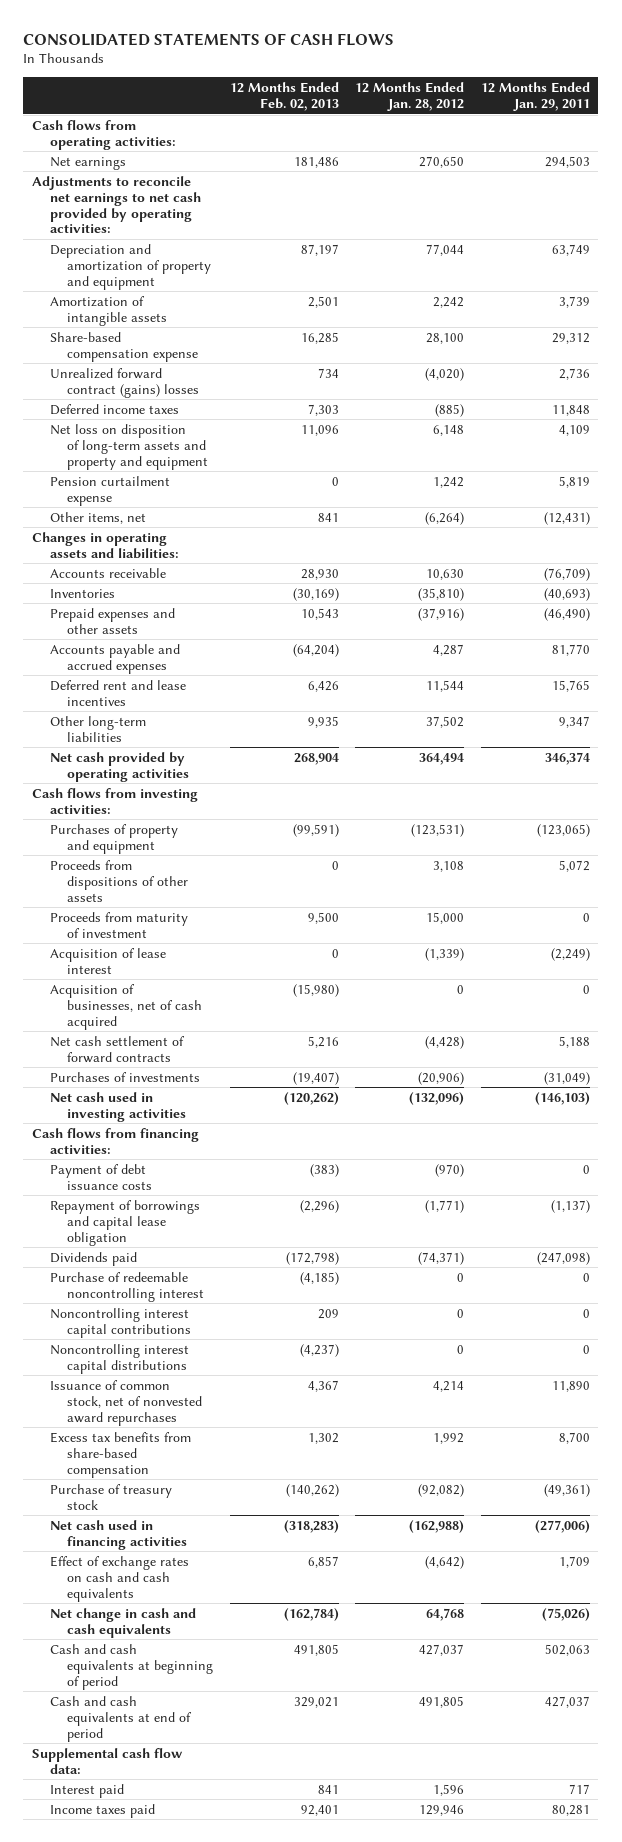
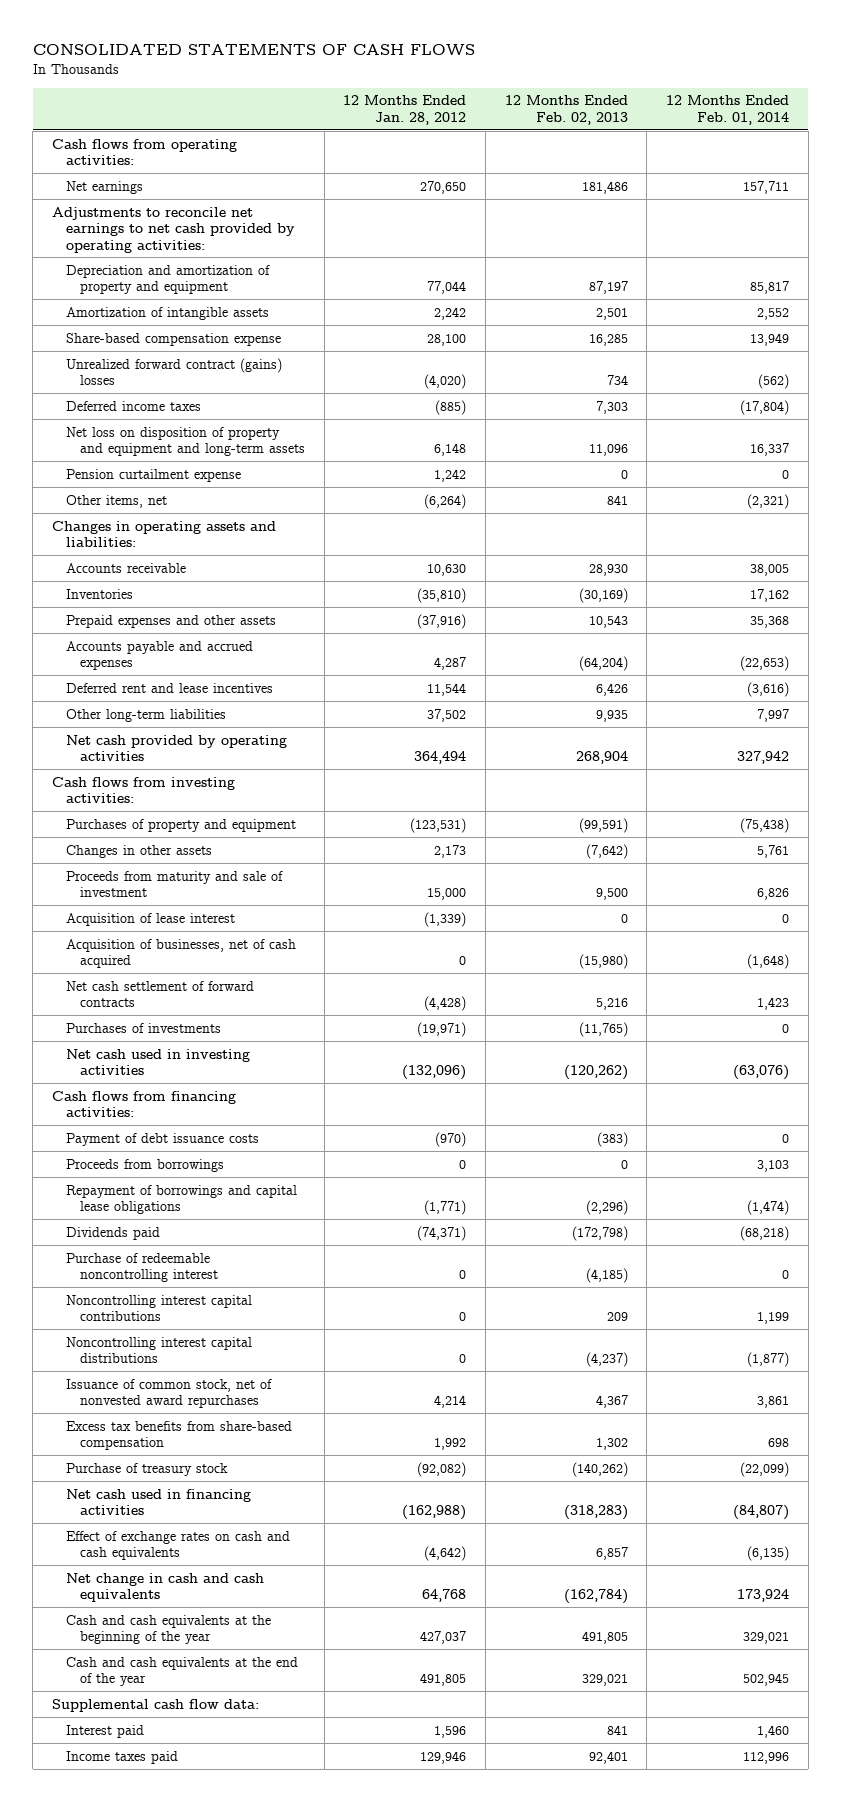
- | 12 Months Ended Feb. 02, 2013 | 12 Months Ended Jan. 28, 2012 | 12 Months Ended Jan. 29, 2011
+ | 12 Months Ended Jan. 28, 2012 | 12 Months Ended Feb. 02, 2013 | 12 Months Ended Feb. 01, 2014
- Net loss on disposition of long-term assets and property and equipment | 11,096 | 6,148 | 4,109
+ Net loss on disposition of property and equipment and long-term assets | 6,148 | 11,096 | 16,337
- Proceeds from dispositions of other assets | 0 | 3,108 | 5,072
- Proceeds from maturity of investment | 9,500 | 15,000 | 0
+ Changes in other assets | 2,173 | (7,642) | 5,761
+ Proceeds from maturity and sale of investment | 15,000 | 9,500 | 6,826
- Purchases of investments | (19,407) | (20,906) | (31,049)
+ Purchases of investments | (19,971) | (11,765) | 0
- Repayment of borrowings and capital lease obligation | (2,296) | (1,771) | (1,137)
+ Proceeds from borrowings | 0 | 0 | 3,103
+ Repayment of borrowings and capital lease obligations | (1,771) | (2,296) | (1,474)
- Cash and cash equivalents at beginning of period | 491,805 | 427,037 | 502,063
- Cash and cash equivalents at end of period | 329,021 | 491,805 | 427,037
+ Cash and cash equivalents at the beginning of the year | 427,037 | 491,805 | 329,021
+ Cash and cash equivalents at the end of the year | 491,805 | 329,021 | 502,945

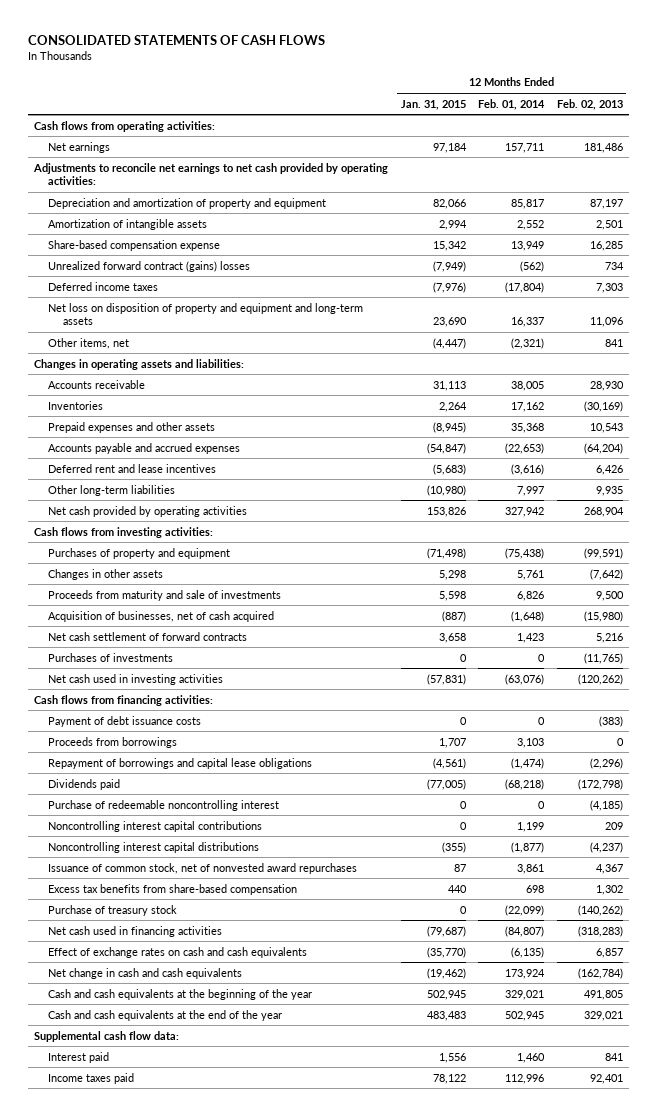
- | 12 Months Ended Jan. 28, 2012 | 12 Months Ended Feb. 02, 2013 | 12 Months Ended Feb. 01, 2014
+ | 12 Months Ended Jan. 31, 2015 | 12 Months Ended Feb. 01, 2014 | 12 Months Ended Feb. 02, 2013
- Pension curtailment expense | 1,242 | 0 | 0
- Proceeds from maturity and sale of investment | 15,000 | 9,500 | 6,826
- Acquisition of lease interest | (1,339) | 0 | 0
+ Proceeds from maturity and sale of investments | 5,598 | 6,826 | 9,500

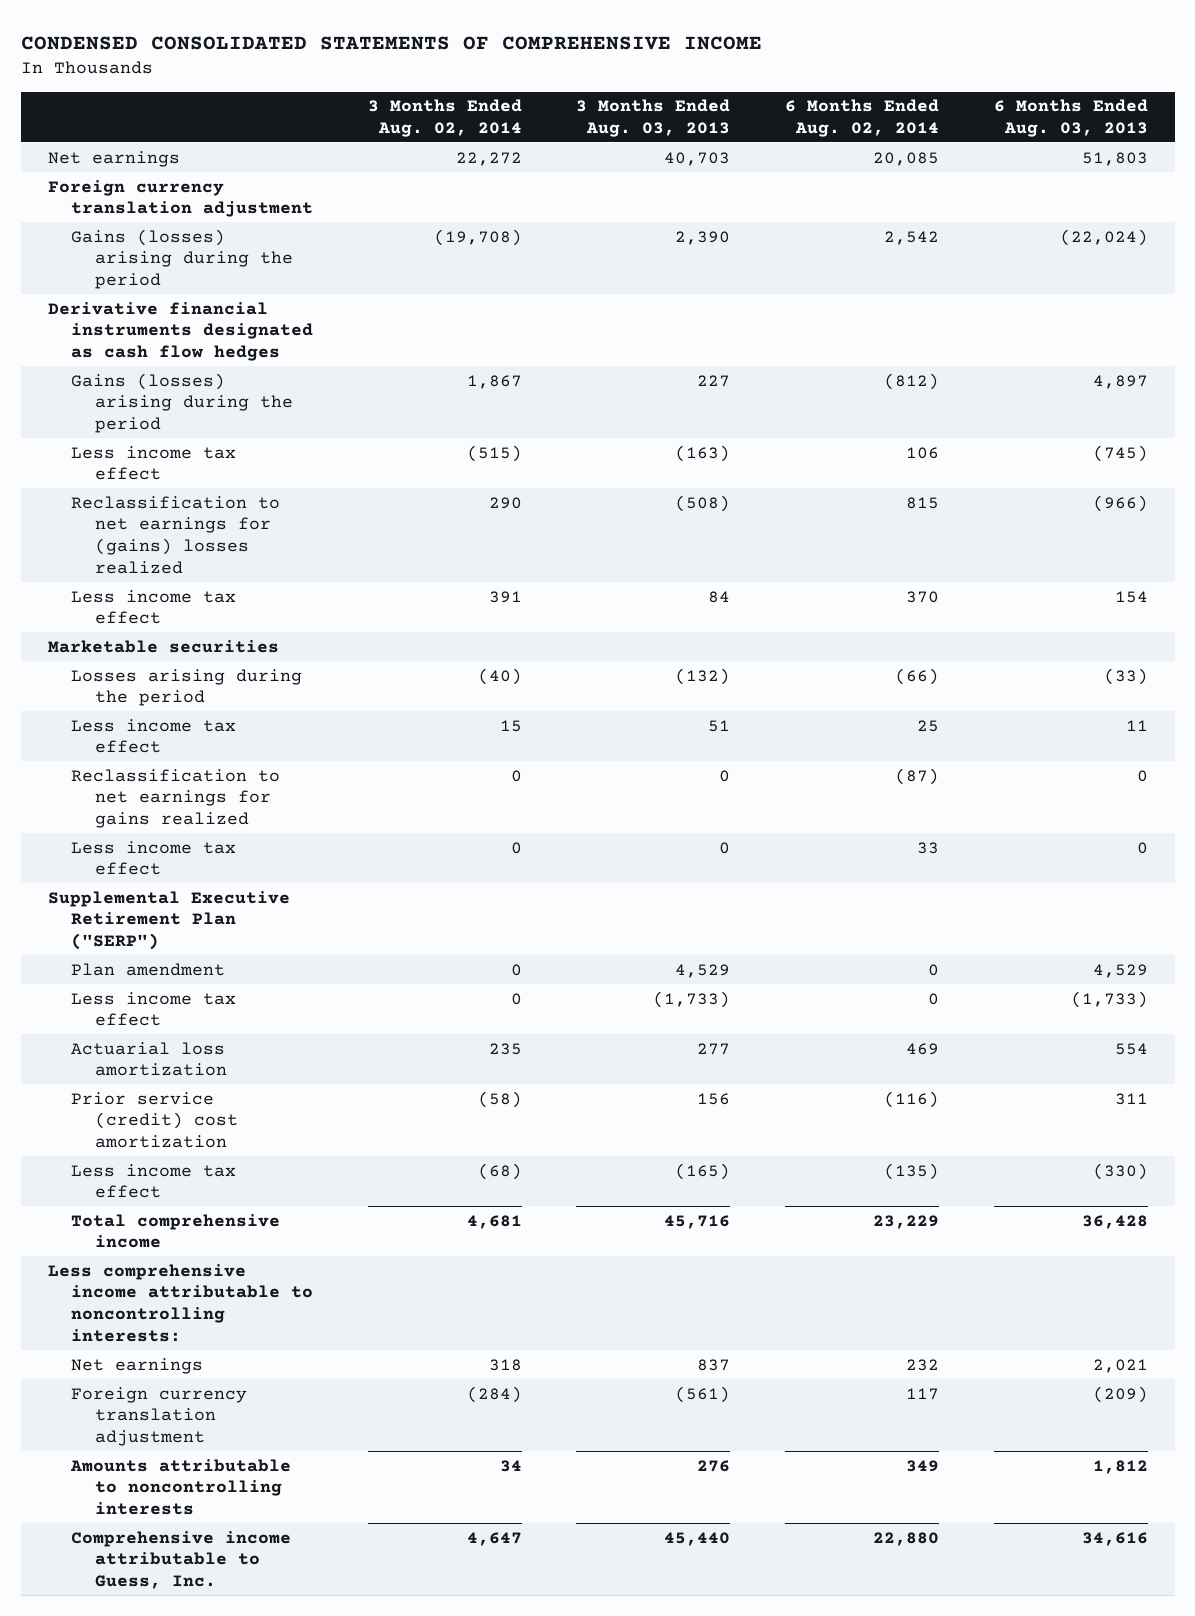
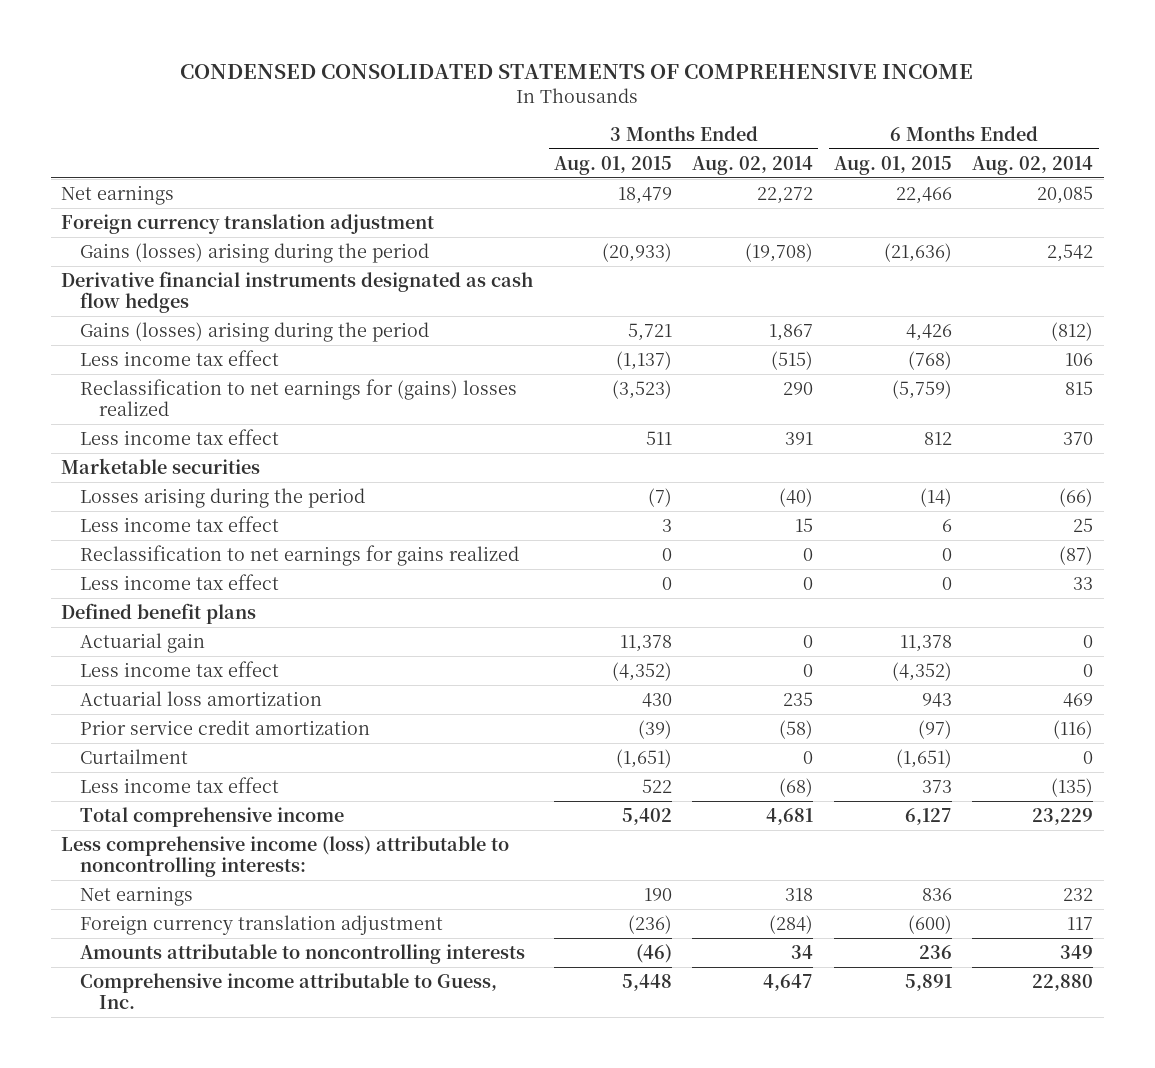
- | 3 Months Ended Aug. 02, 2014 | 3 Months Ended Aug. 03, 2013 | 6 Months Ended Aug. 02, 2014 | 6 Months Ended Aug. 03, 2013
+ | 3 Months Ended Aug. 01, 2015 | 3 Months Ended Aug. 02, 2014 | 6 Months Ended Aug. 01, 2015 | 6 Months Ended Aug. 02, 2014
- Supplemental Executive Retirement Plan ("SERP")
- Plan amendment | 0 | 4,529 | 0 | 4,529
+ Defined benefit plans
+ Actuarial gain | 11,378 | 0 | 11,378 | 0
- Prior service (credit) cost amortization | (58) | 156 | (116) | 311
+ Prior service credit amortization | (39) | (58) | (97) | (116)
+ Curtailment | (1,651) | 0 | (1,651) | 0
- Less comprehensive income attributable to noncontrolling interests:
+ Less comprehensive income (loss) attributable to noncontrolling interests:

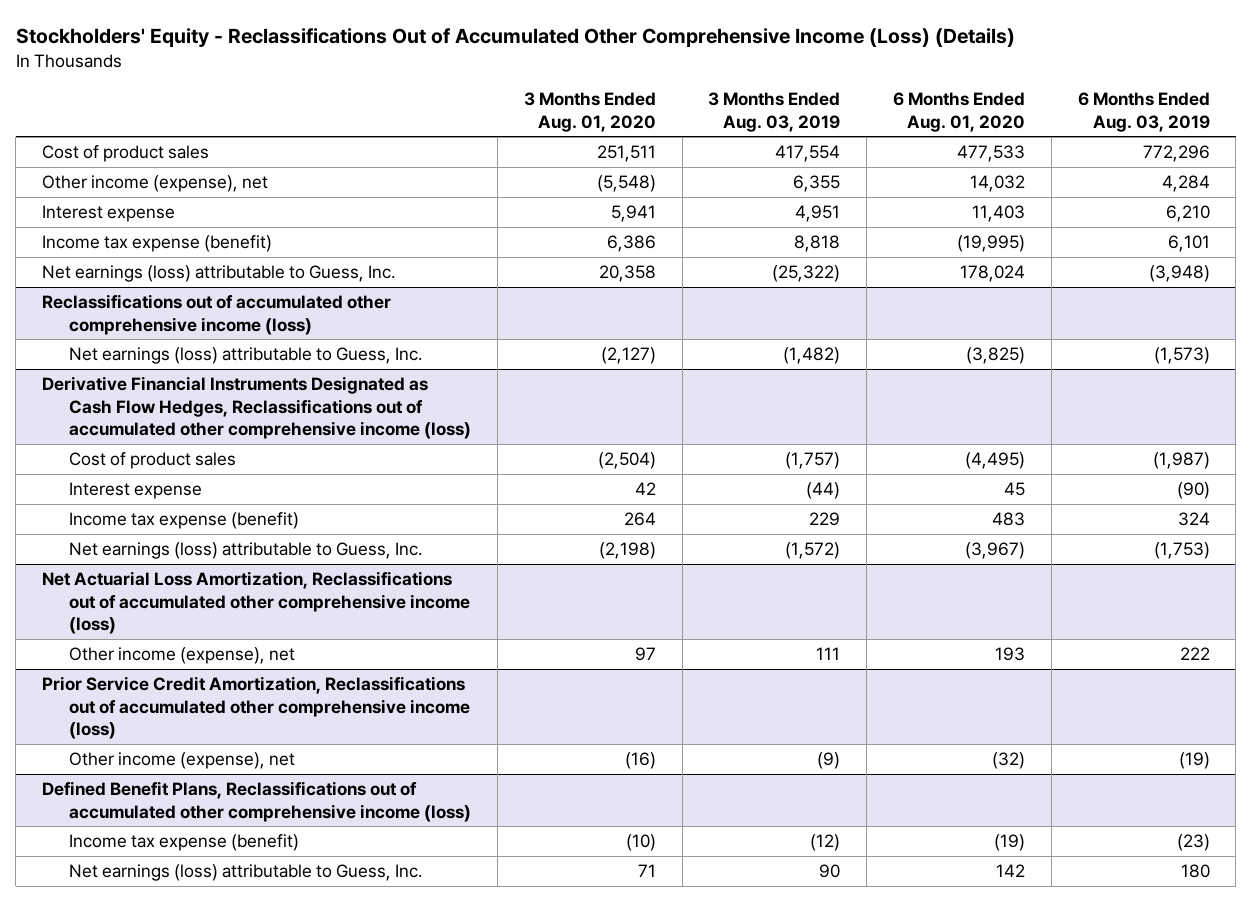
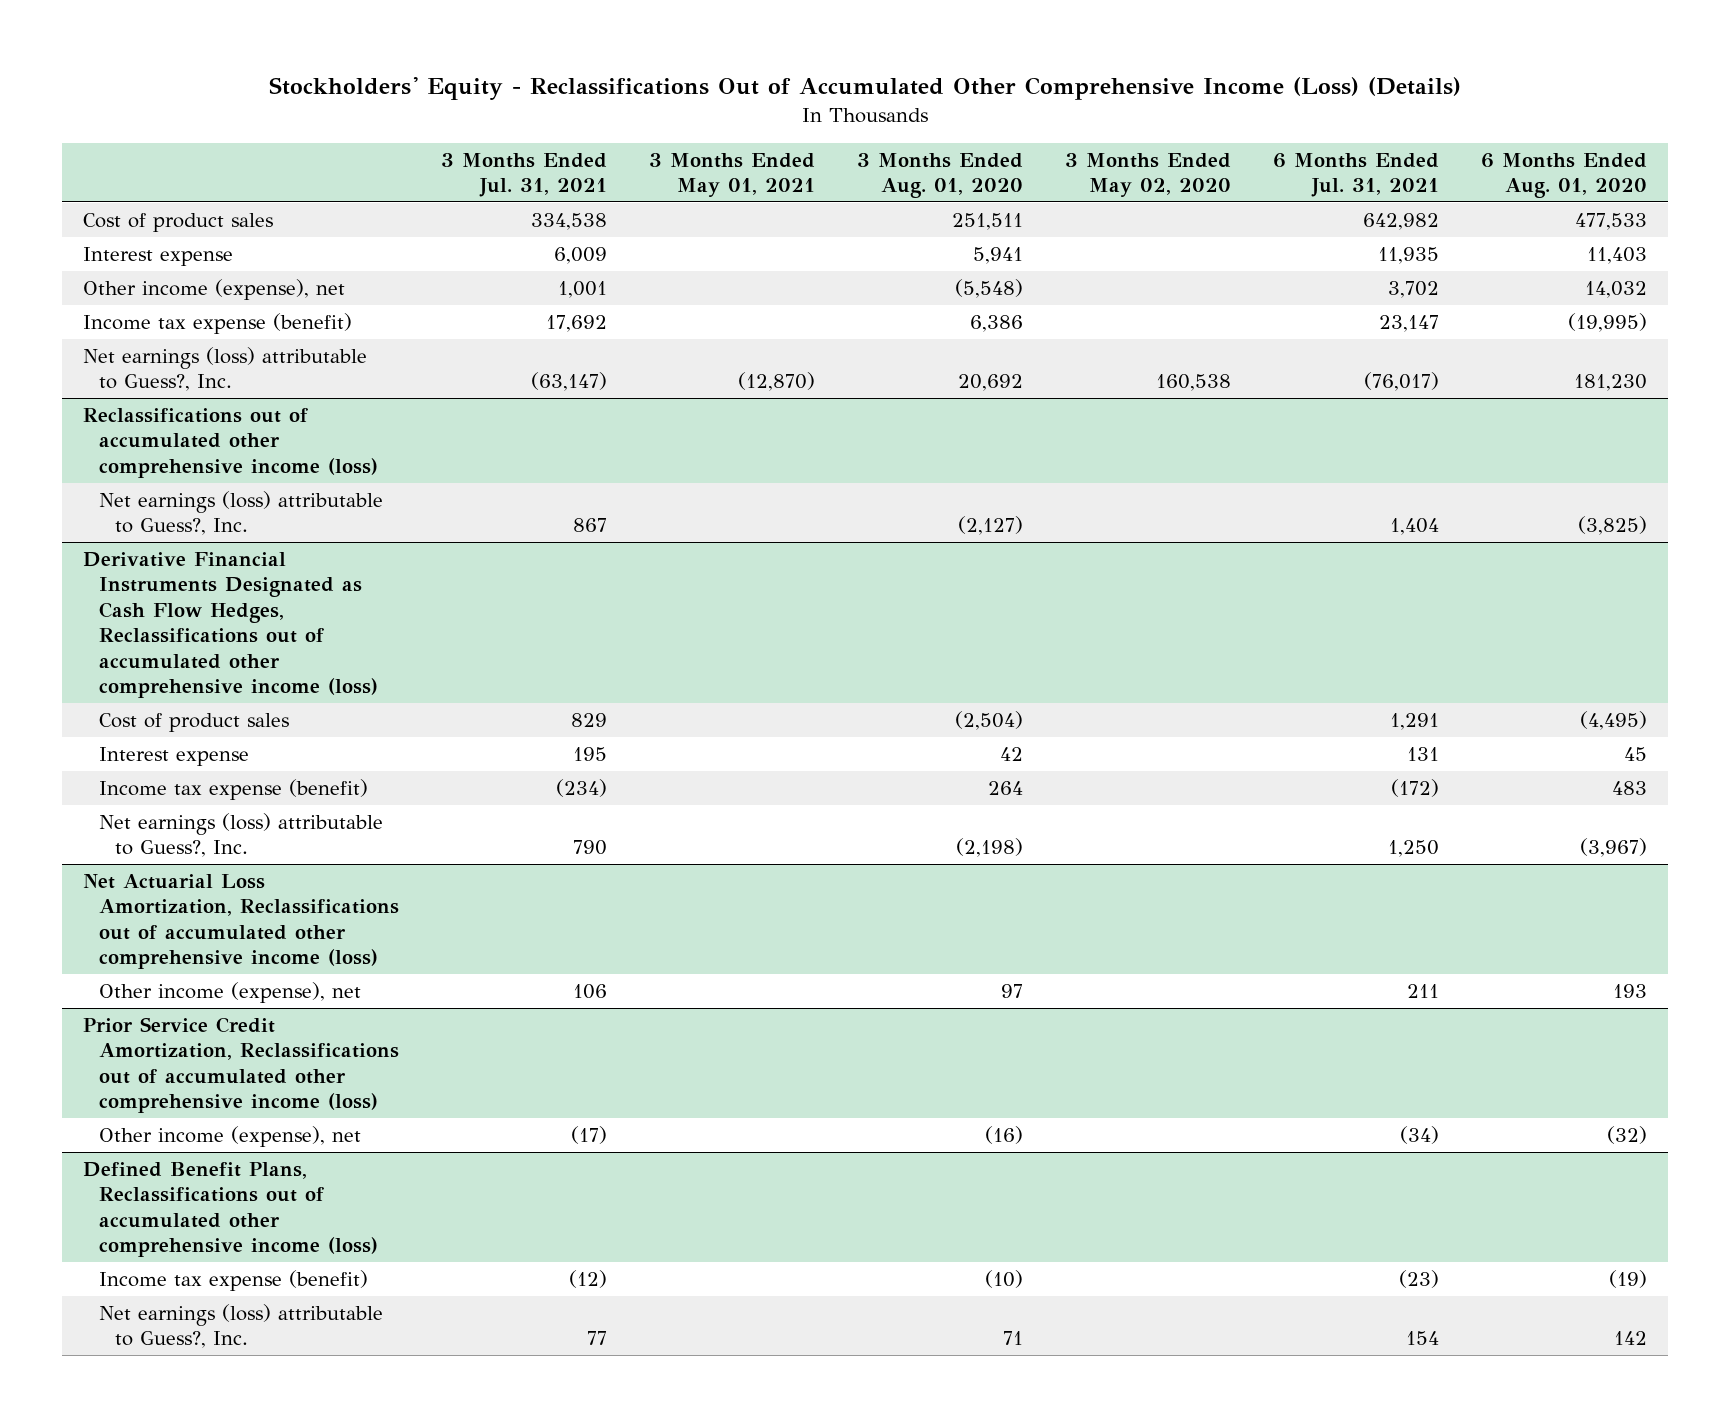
- | 3 Months Ended Aug. 01, 2020 | 3 Months Ended Aug. 03, 2019 | 6 Months Ended Aug. 01, 2020 | 6 Months Ended Aug. 03, 2019
+ | 3 Months Ended Jul. 31, 2021 | 3 Months Ended May 01, 2021 | 3 Months Ended Aug. 01, 2020 | 3 Months Ended May 02, 2020 | 6 Months Ended Jul. 31, 2021 | 6 Months Ended Aug. 01, 2020
moved down: Other income (expense), net | 1,001 | | (5,548) | | 3,702 | 14,032
- Net earnings (loss) attributable to Guess, Inc. | 20,358 | (25,322) | 178,024 | (3,948)
+ Net earnings (loss) attributable to Guess?, Inc. | (63,147) | (12,870) | 20,692 | 160,538 | (76,017) | 181,230
@ Reclassifications out of accumulated other comprehensive income (loss)
- Net earnings (loss) attributable to Guess, Inc. | (2,127) | (1,482) | (3,825) | (1,573)
+ Net earnings (loss) attributable to Guess?, Inc. | 867 | | (2,127) | | 1,404 | (3,825)
@ Derivative Financial Instruments Designated as Cash Flow Hedges, Reclassifications out of accumulated other comprehensive income (loss)
- Net earnings (loss) attributable to Guess, Inc. | (2,198) | (1,572) | (3,967) | (1,753)
+ Net earnings (loss) attributable to Guess?, Inc. | 790 | | (2,198) | | 1,250 | (3,967)
@ Defined Benefit Plans, Reclassifications out of accumulated other comprehensive income (loss)
- Net earnings (loss) attributable to Guess, Inc. | 71 | 90 | 142 | 180
+ Net earnings (loss) attributable to Guess?, Inc. | 77 | | 71 | | 154 | 142

